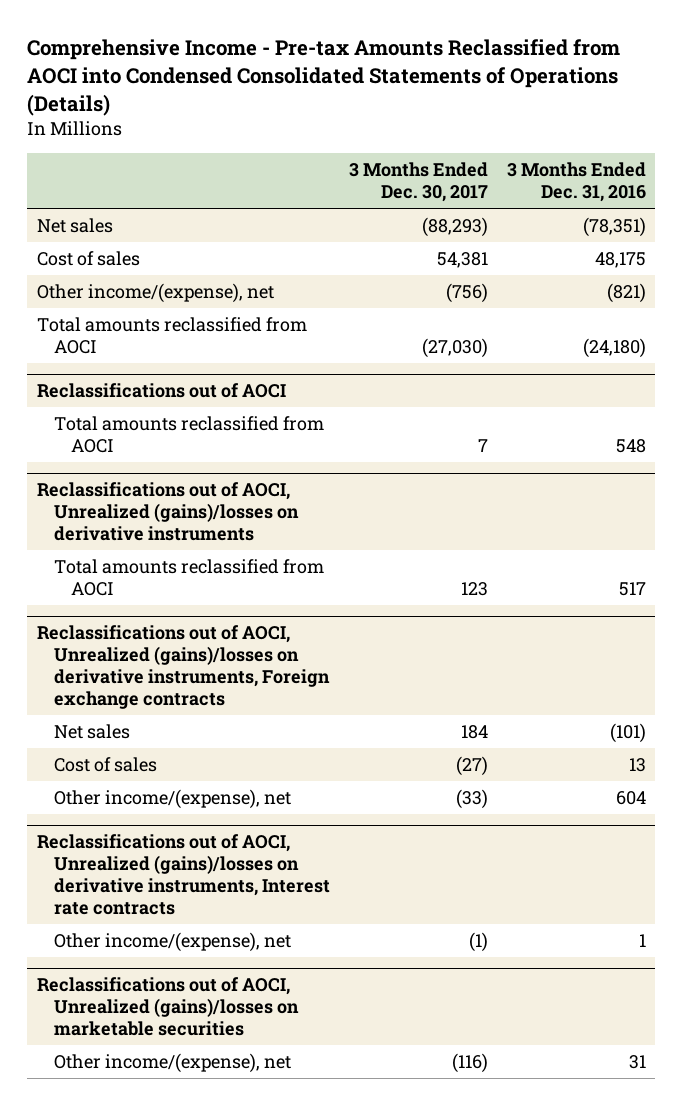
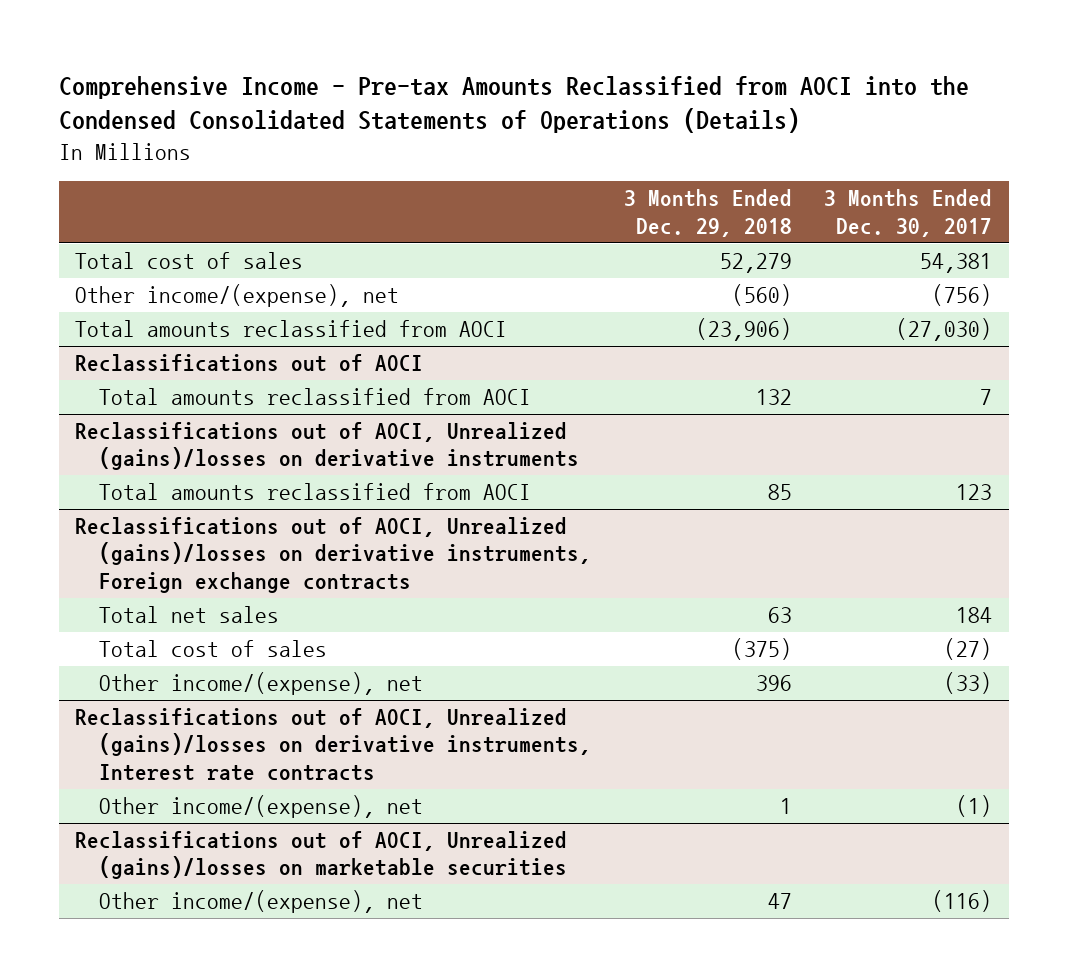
- Comprehensive Income - Pre-tax Amounts Reclassified from AOCI into Condensed Consolidated Statements of Operations (Details)
+ Comprehensive Income - Pre-tax Amounts Reclassified from AOCI into the Condensed Consolidated Statements of Operations (Details)
- | 3 Months Ended Dec. 30, 2017 | 3 Months Ended Dec. 31, 2016
+ | 3 Months Ended Dec. 29, 2018 | 3 Months Ended Dec. 30, 2017
- Net sales | (88,293) | (78,351)
- Cost of sales | 54,381 | 48,175
+ Total cost of sales | 52,279 | 54,381
@ Reclassifications out of AOCI, Unrealized (gains)/losses on derivative instruments, Foreign exchange contracts
- Net sales | 184 | (101)
- Cost of sales | (27) | 13
+ Total net sales | 63 | 184
+ Total cost of sales | (375) | (27)

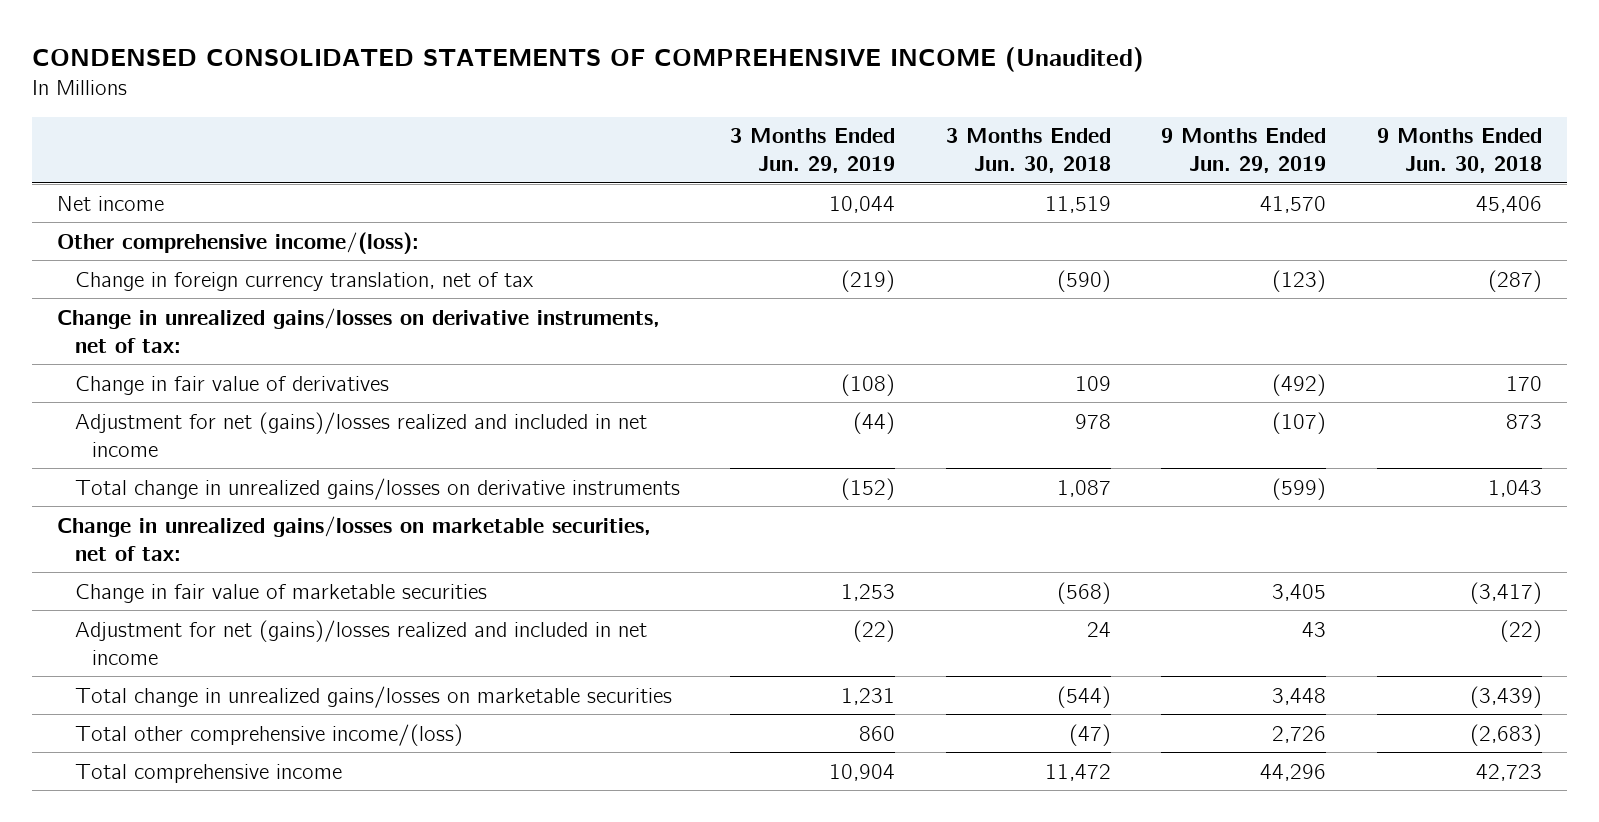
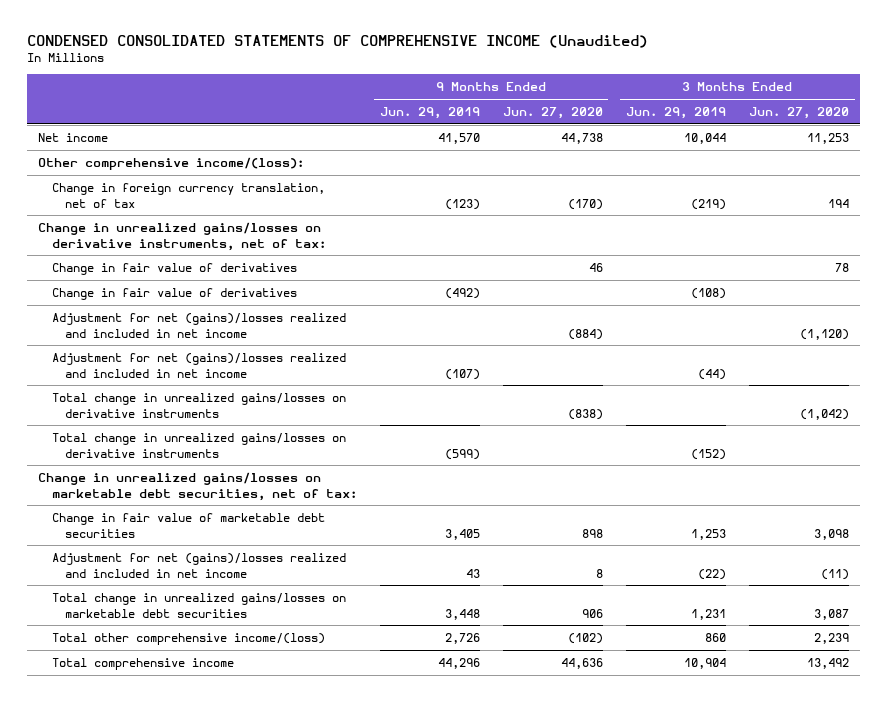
- | 3 Months Ended Jun. 29, 2019 | 3 Months Ended Jun. 30, 2018 | 9 Months Ended Jun. 29, 2019 | 9 Months Ended Jun. 30, 2018
+ | 9 Months Ended Jun. 29, 2019 | 9 Months Ended Jun. 27, 2020 | 3 Months Ended Jun. 29, 2019 | 3 Months Ended Jun. 27, 2020
+ Change in fair value of derivatives | | 46 | | 78
+ Adjustment for net (gains)/losses realized and included in net income | | (884) | | (1,120)
+ Total change in unrealized gains/losses on derivative instruments | | (838) | | (1,042)
- Change in unrealized gains/losses on marketable securities, net of tax:
- Change in fair value of marketable securities | 1,253 | (568) | 3,405 | (3,417)
+ Change in unrealized gains/losses on marketable debt securities, net of tax:
+ Change in fair value of marketable debt securities | 3,405 | 898 | 1,253 | 3,098
- Total change in unrealized gains/losses on marketable securities | 1,231 | (544) | 3,448 | (3,439)
+ Total change in unrealized gains/losses on marketable debt securities | 3,448 | 906 | 1,231 | 3,087

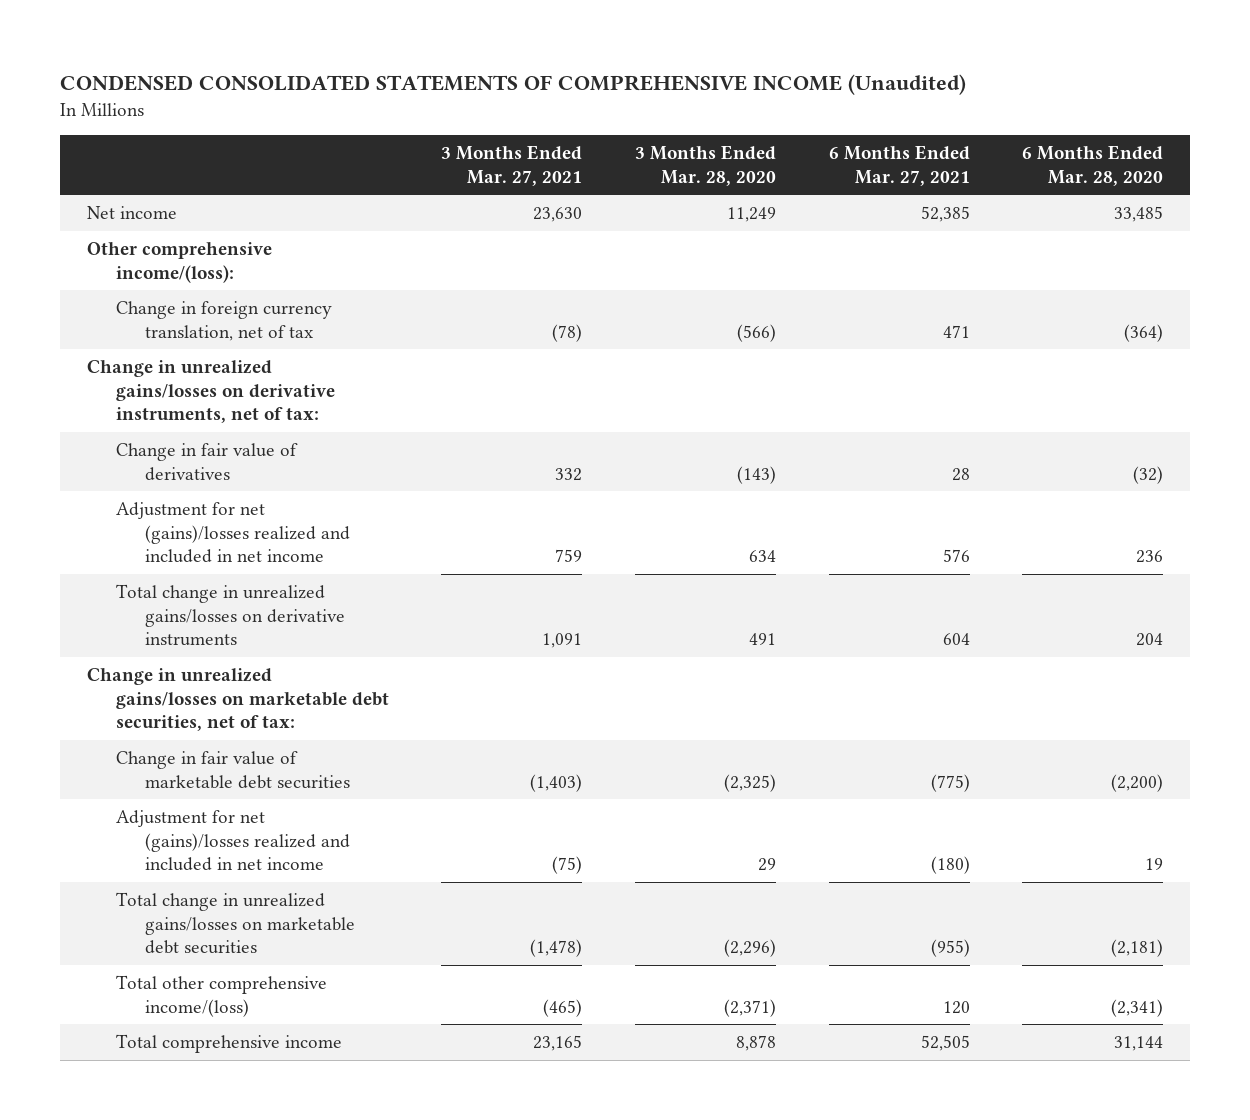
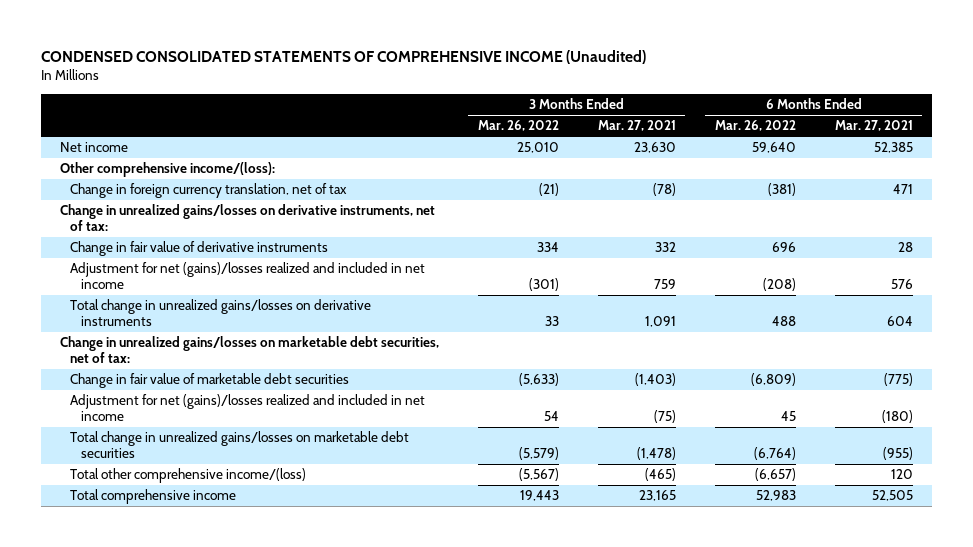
- | 3 Months Ended Mar. 27, 2021 | 3 Months Ended Mar. 28, 2020 | 6 Months Ended Mar. 27, 2021 | 6 Months Ended Mar. 28, 2020
+ | 3 Months Ended Mar. 26, 2022 | 3 Months Ended Mar. 27, 2021 | 6 Months Ended Mar. 26, 2022 | 6 Months Ended Mar. 27, 2021
- Change in fair value of derivatives | 332 | (143) | 28 | (32)
+ Change in fair value of derivative instruments | 334 | 332 | 696 | 28

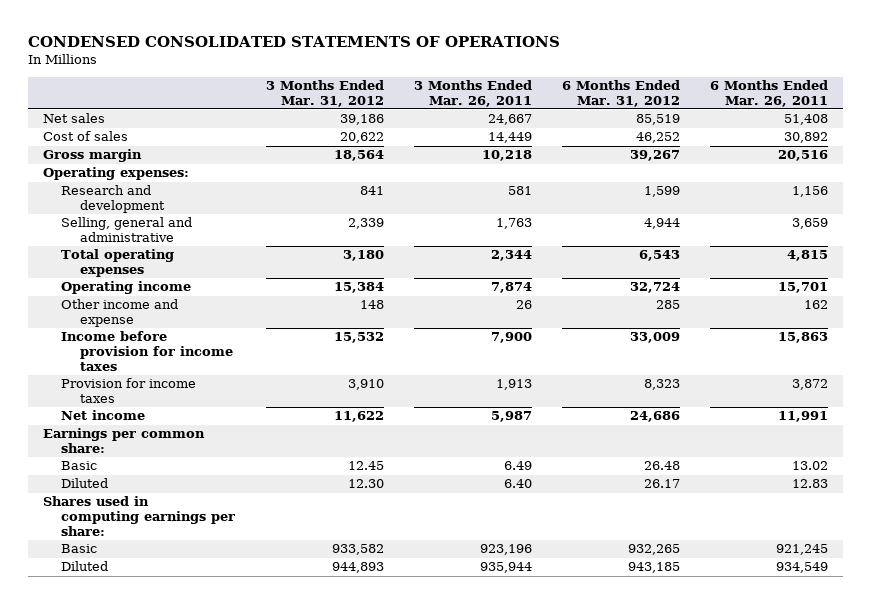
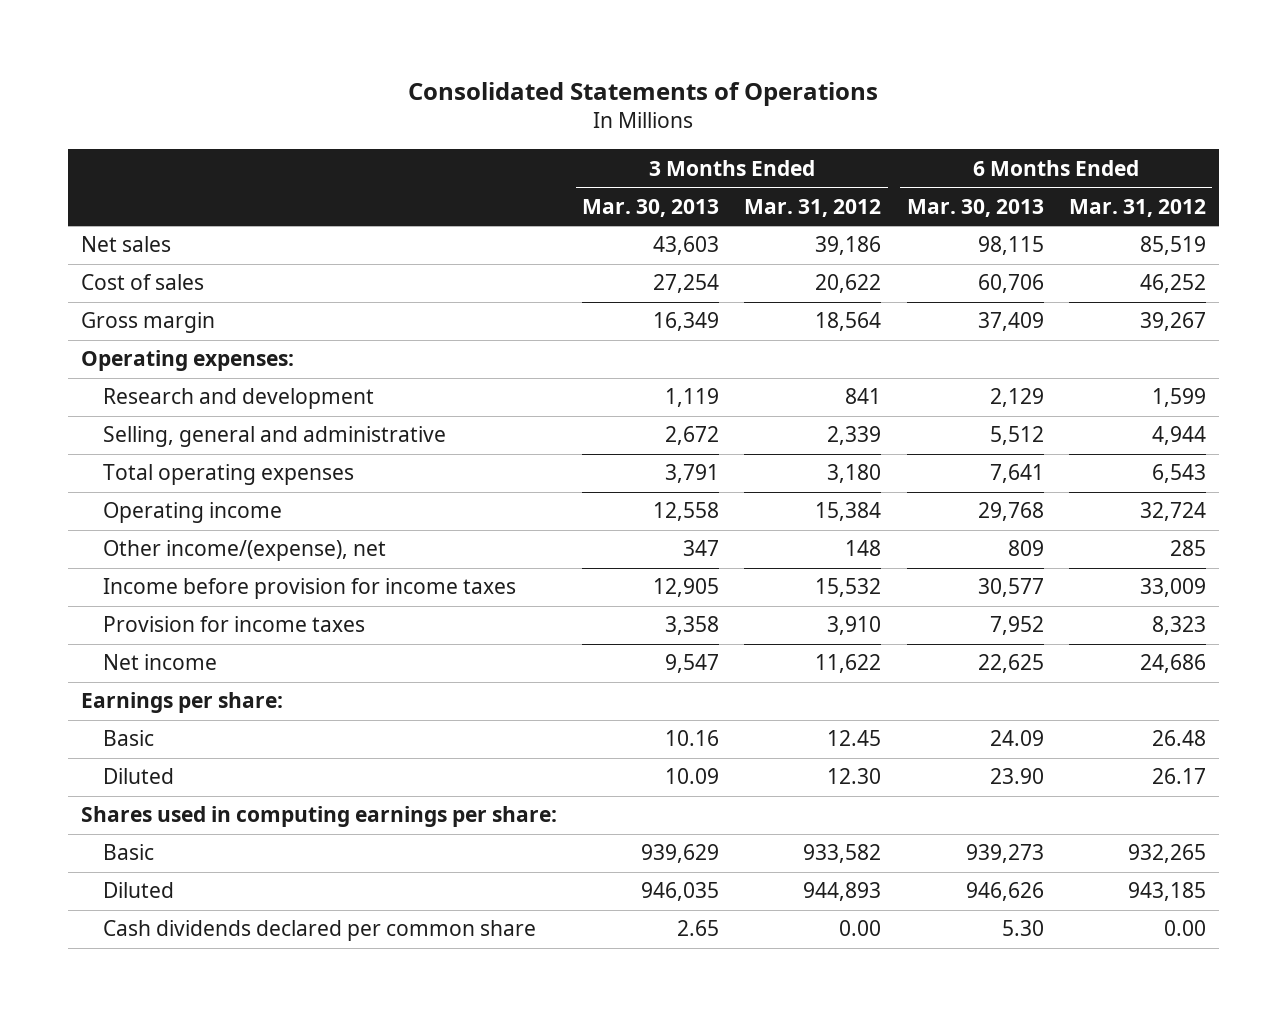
- CONDENSED CONSOLIDATED STATEMENTS OF OPERATIONS
+ Consolidated Statements of Operations
- | 3 Months Ended Mar. 31, 2012 | 3 Months Ended Mar. 26, 2011 | 6 Months Ended Mar. 31, 2012 | 6 Months Ended Mar. 26, 2011
+ | 3 Months Ended Mar. 30, 2013 | 3 Months Ended Mar. 31, 2012 | 6 Months Ended Mar. 30, 2013 | 6 Months Ended Mar. 31, 2012
- Other income and expense | 148 | 26 | 285 | 162
+ Other income/(expense), net | 347 | 148 | 809 | 285
- Earnings per common share:
+ Earnings per share:
+ Cash dividends declared per common share | 2.65 | 0.00 | 5.30 | 0.00

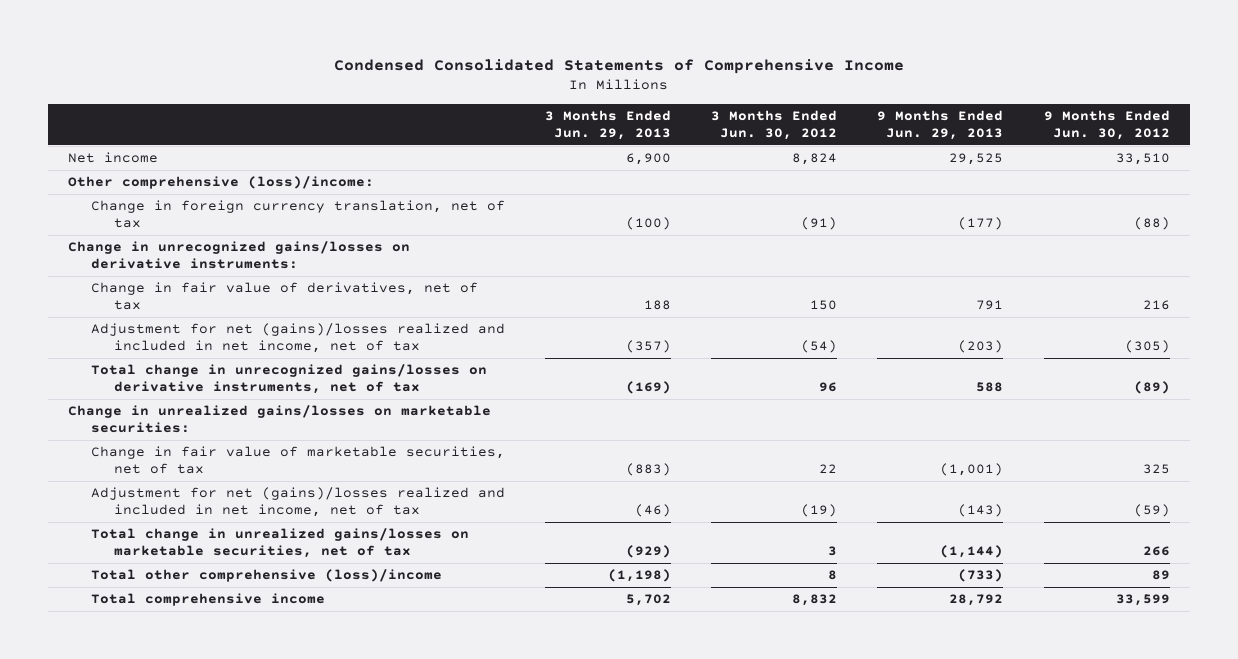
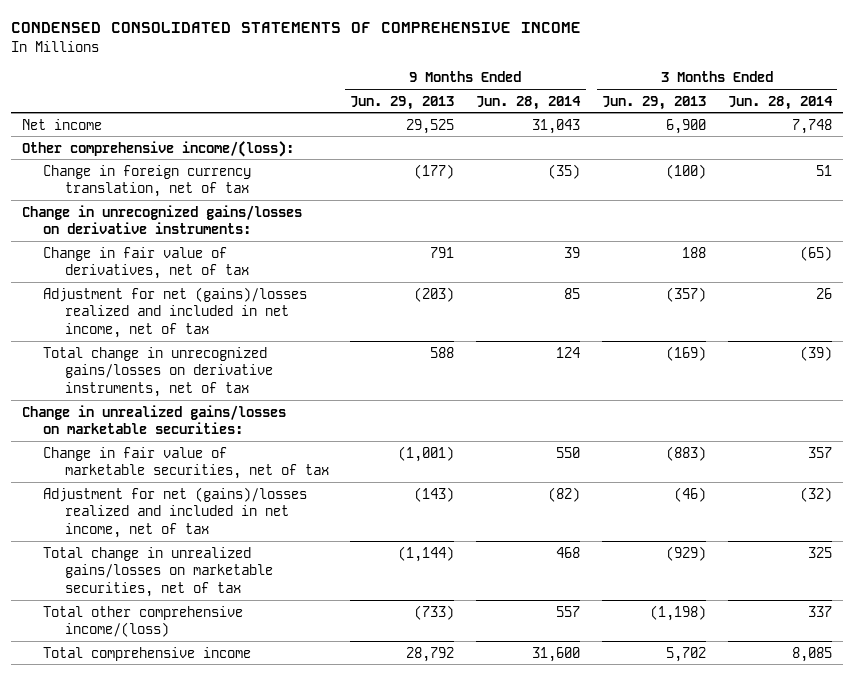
- Condensed Consolidated Statements of Comprehensive Income
+ CONDENSED CONSOLIDATED STATEMENTS OF COMPREHENSIVE INCOME
- | 3 Months Ended Jun. 29, 2013 | 3 Months Ended Jun. 30, 2012 | 9 Months Ended Jun. 29, 2013 | 9 Months Ended Jun. 30, 2012
+ | 9 Months Ended Jun. 29, 2013 | 9 Months Ended Jun. 28, 2014 | 3 Months Ended Jun. 29, 2013 | 3 Months Ended Jun. 28, 2014
- Other comprehensive (loss)/income:
+ Other comprehensive income/(loss):
- Total other comprehensive (loss)/income | (1,198) | 8 | (733) | 89
+ Total other comprehensive income/(loss) | (733) | 557 | (1,198) | 337

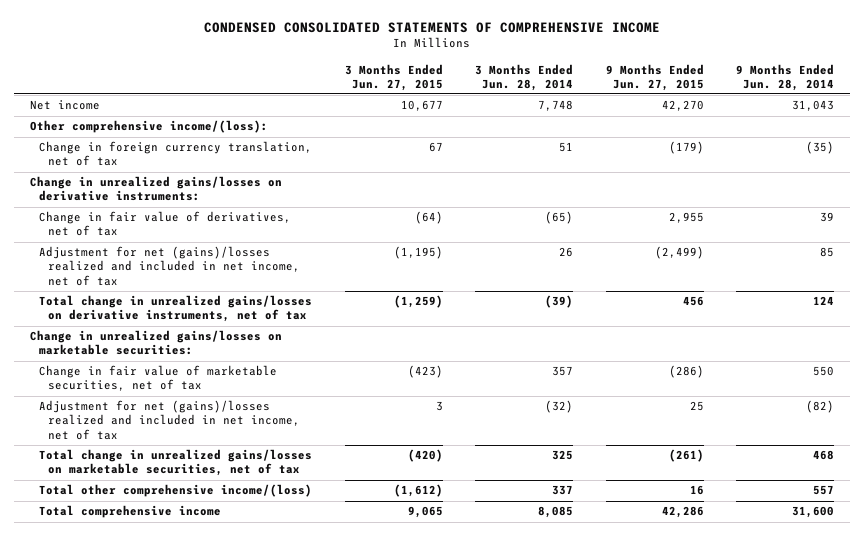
- | 9 Months Ended Jun. 29, 2013 | 9 Months Ended Jun. 28, 2014 | 3 Months Ended Jun. 29, 2013 | 3 Months Ended Jun. 28, 2014
+ | 3 Months Ended Jun. 27, 2015 | 3 Months Ended Jun. 28, 2014 | 9 Months Ended Jun. 27, 2015 | 9 Months Ended Jun. 28, 2014
- Change in unrecognized gains/losses on derivative instruments:
+ Change in unrealized gains/losses on derivative instruments:
- Total change in unrecognized gains/losses on derivative instruments, net of tax | 588 | 124 | (169) | (39)
+ Total change in unrealized gains/losses on derivative instruments, net of tax | (1,259) | (39) | 456 | 124

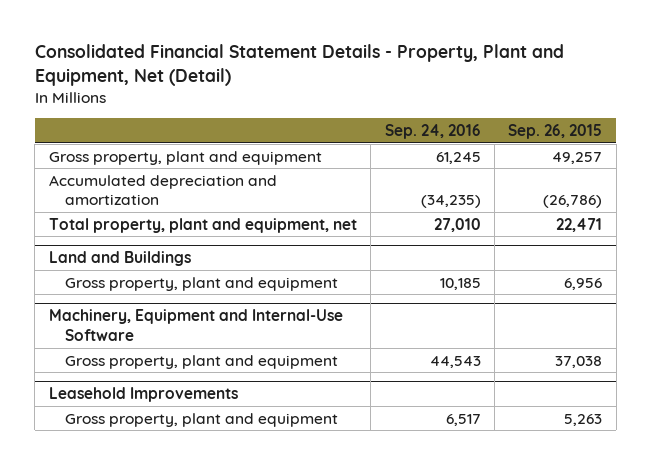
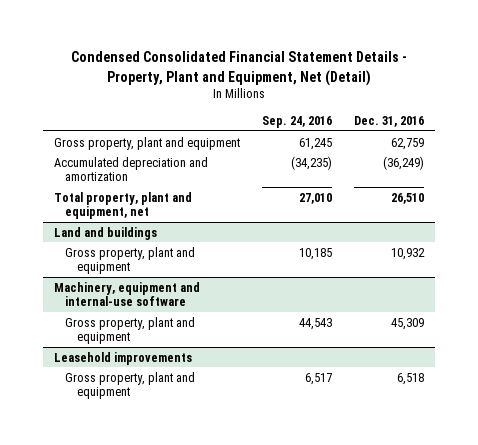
- Consolidated Financial Statement Details - Property, Plant and Equipment, Net (Detail)
+ Condensed Consolidated Financial Statement Details - Property, Plant and Equipment, Net (Detail)
- | Sep. 24, 2016 | Sep. 26, 2015
+ | Sep. 24, 2016 | Dec. 31, 2016
- Land and Buildings
+ Land and buildings
- Machinery, Equipment and Internal-Use Software
+ Machinery, equipment and internal-use software
- Leasehold Improvements
+ Leasehold improvements

